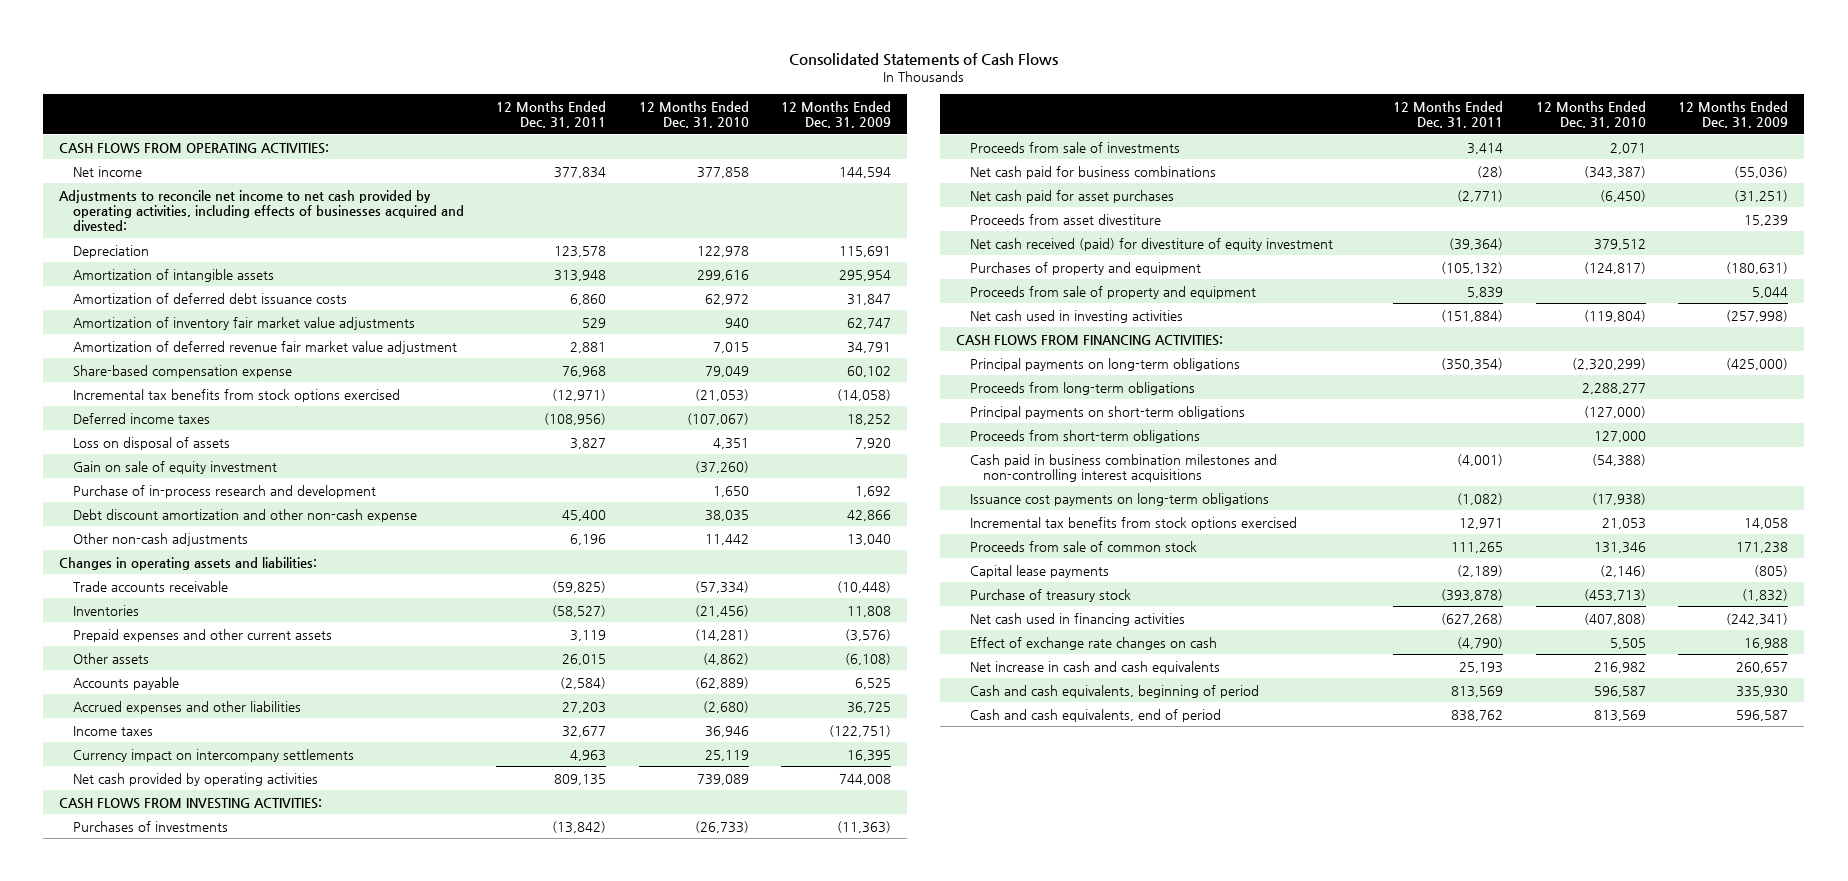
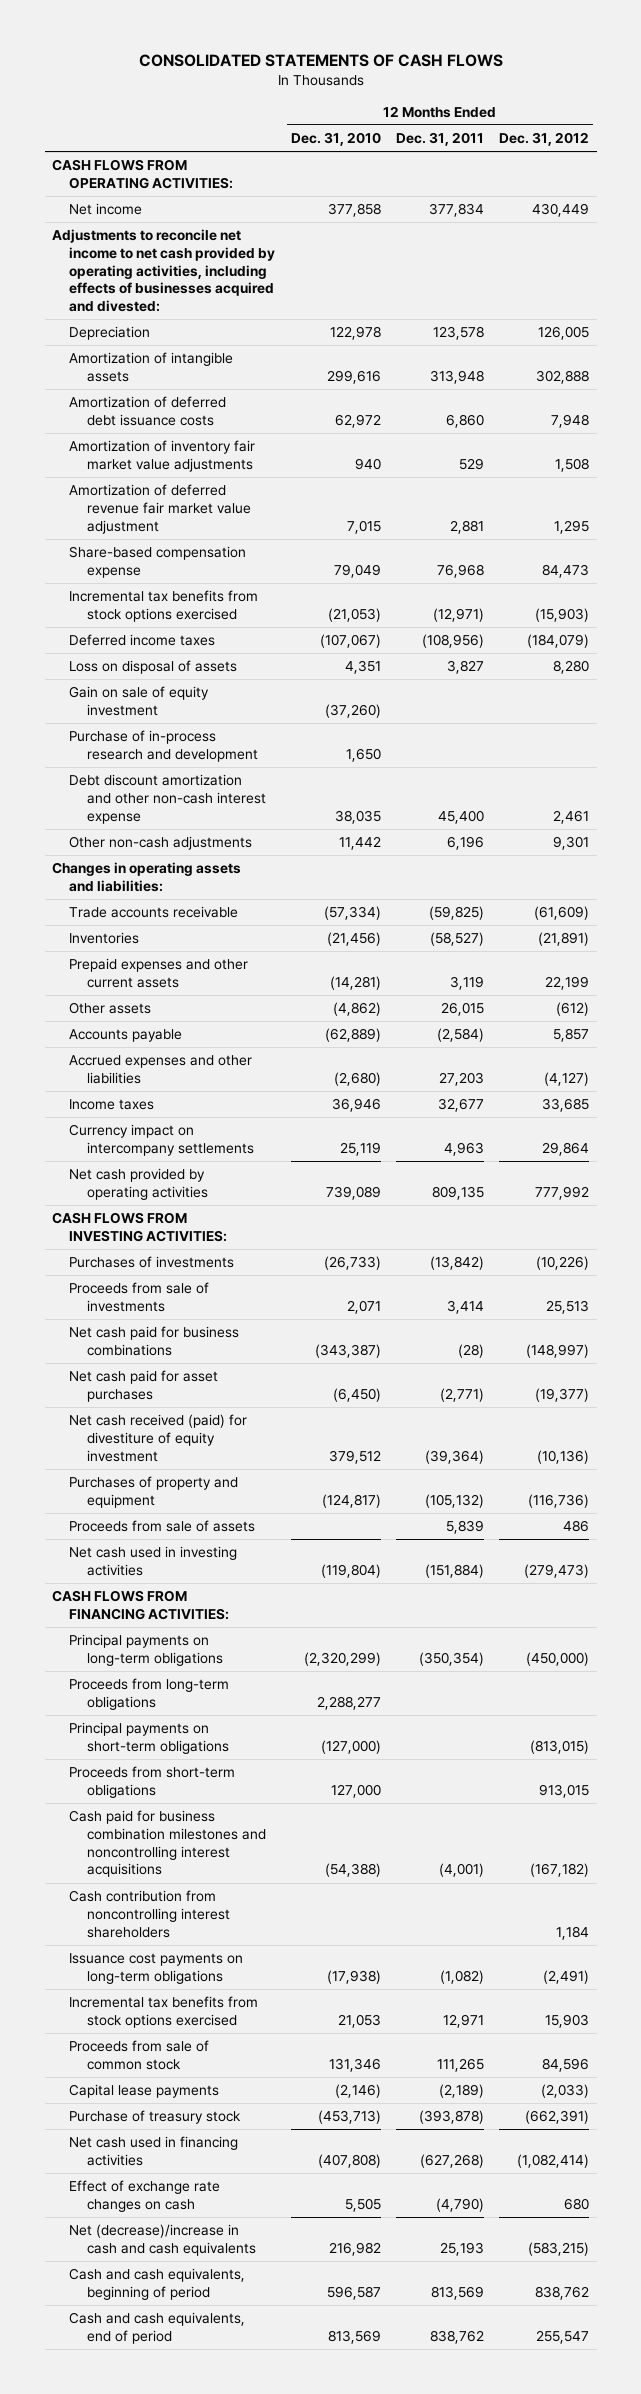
- Consolidated Statements of Cash Flows
+ CONSOLIDATED STATEMENTS OF CASH FLOWS
- | 12 Months Ended Dec. 31, 2011 | 12 Months Ended Dec. 31, 2010 | 12 Months Ended Dec. 31, 2009
+ | 12 Months Ended Dec. 31, 2010 | 12 Months Ended Dec. 31, 2011 | 12 Months Ended Dec. 31, 2012
- Debt discount amortization and other non-cash expense | 45,400 | 38,035 | 42,866
+ Debt discount amortization and other non-cash interest expense | 38,035 | 45,400 | 2,461
- Proceeds from asset divestiture | | | 15,239
- Proceeds from sale of property and equipment | 5,839 | | 5,044
+ Proceeds from sale of assets | | 5,839 | 486
- Cash paid in business combination milestones and non-controlling interest acquisitions | (4,001) | (54,388) |
+ Cash paid for business combination milestones and noncontrolling interest acquisitions | (54,388) | (4,001) | (167,182)
+ Cash contribution from noncontrolling interest shareholders | | | 1,184
- Net increase in cash and cash equivalents | 25,193 | 216,982 | 260,657
+ Net (decrease)/increase in cash and cash equivalents | 216,982 | 25,193 | (583,215)

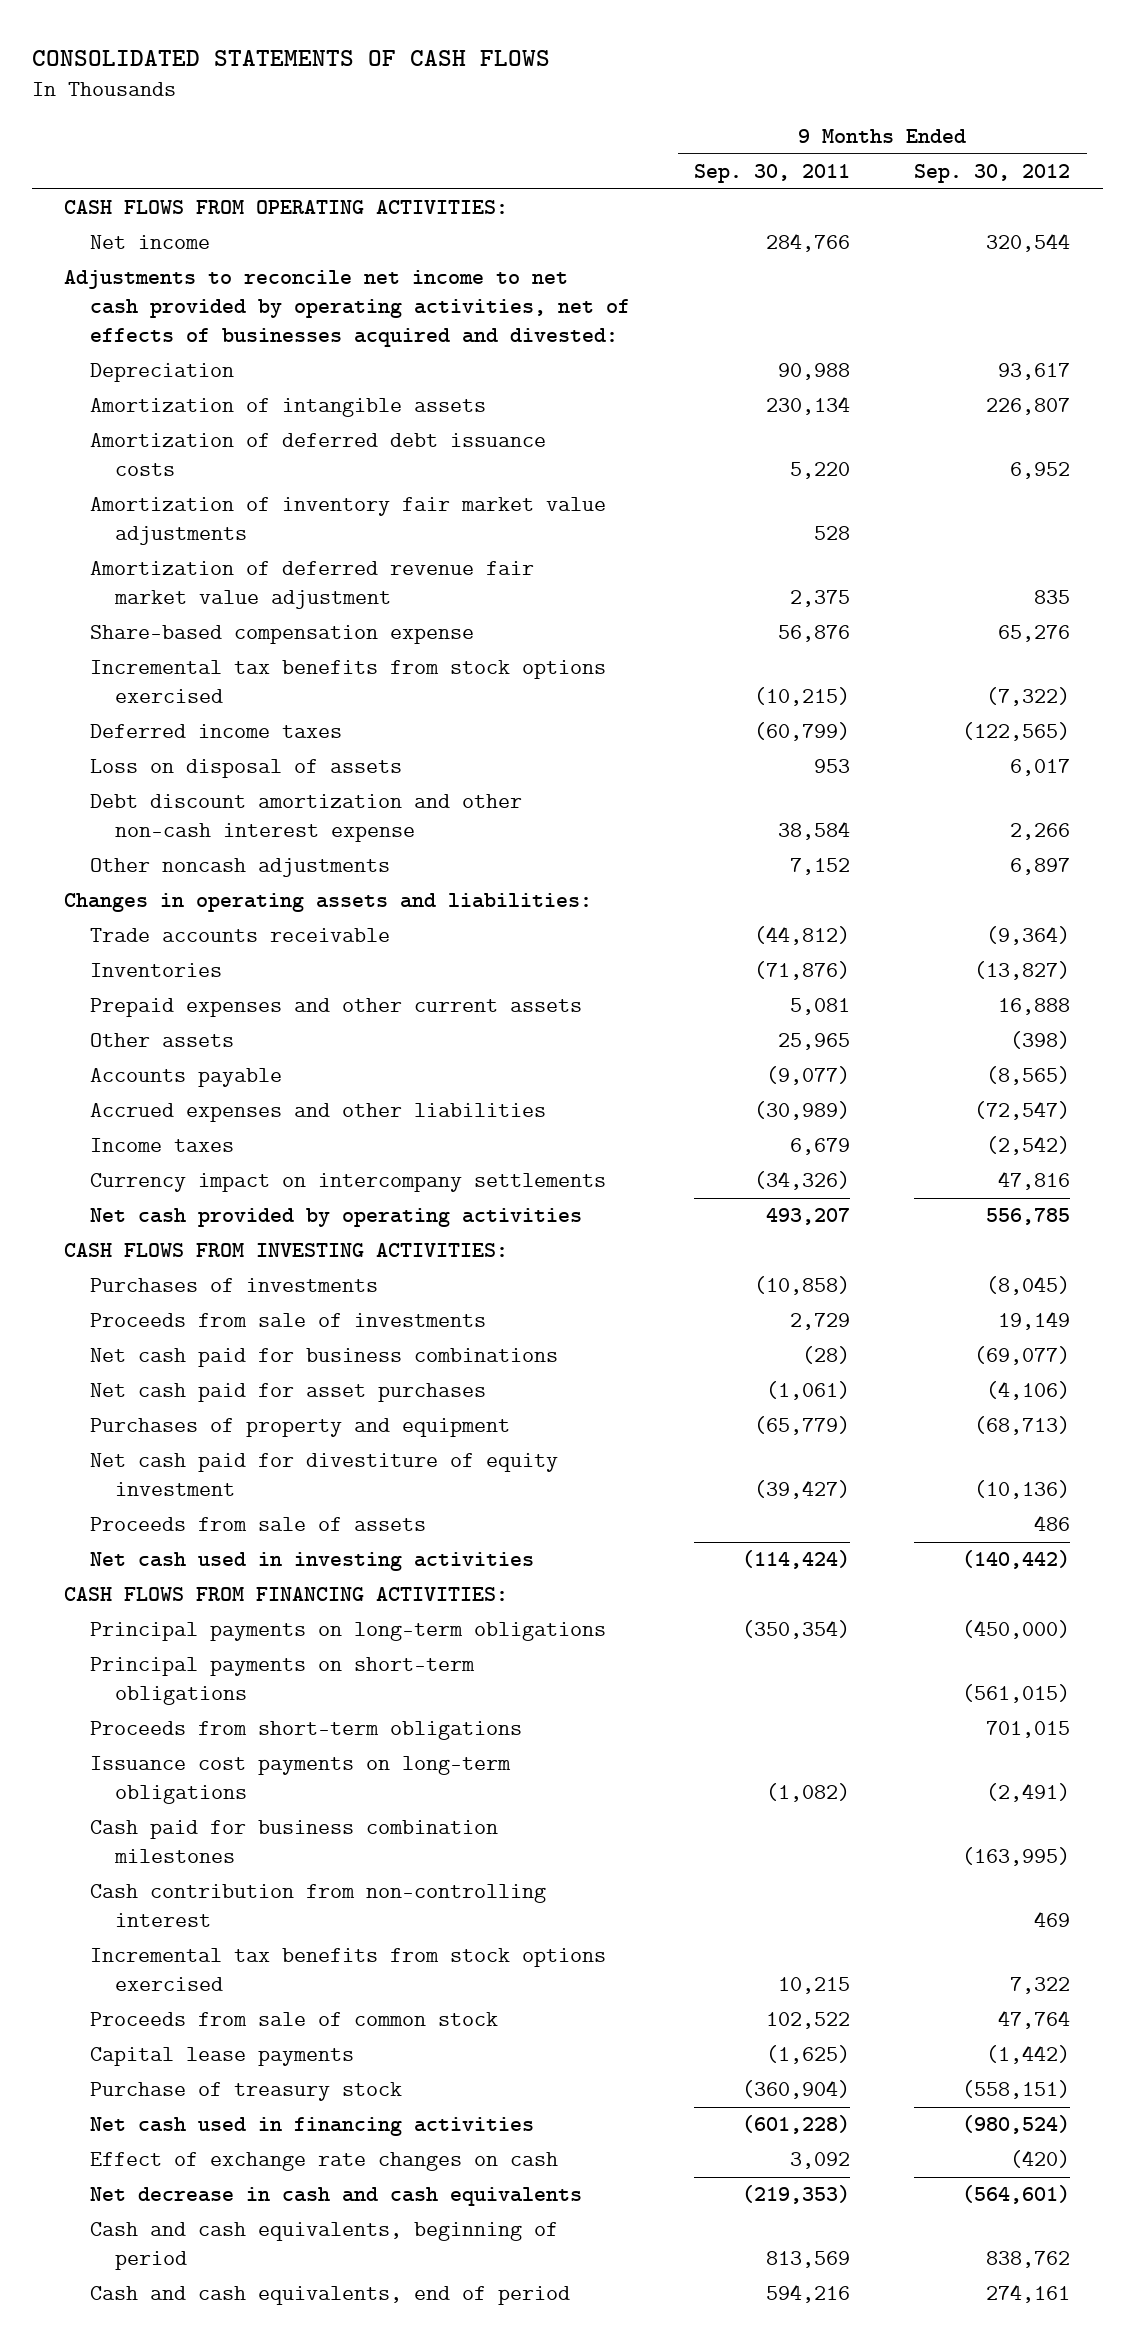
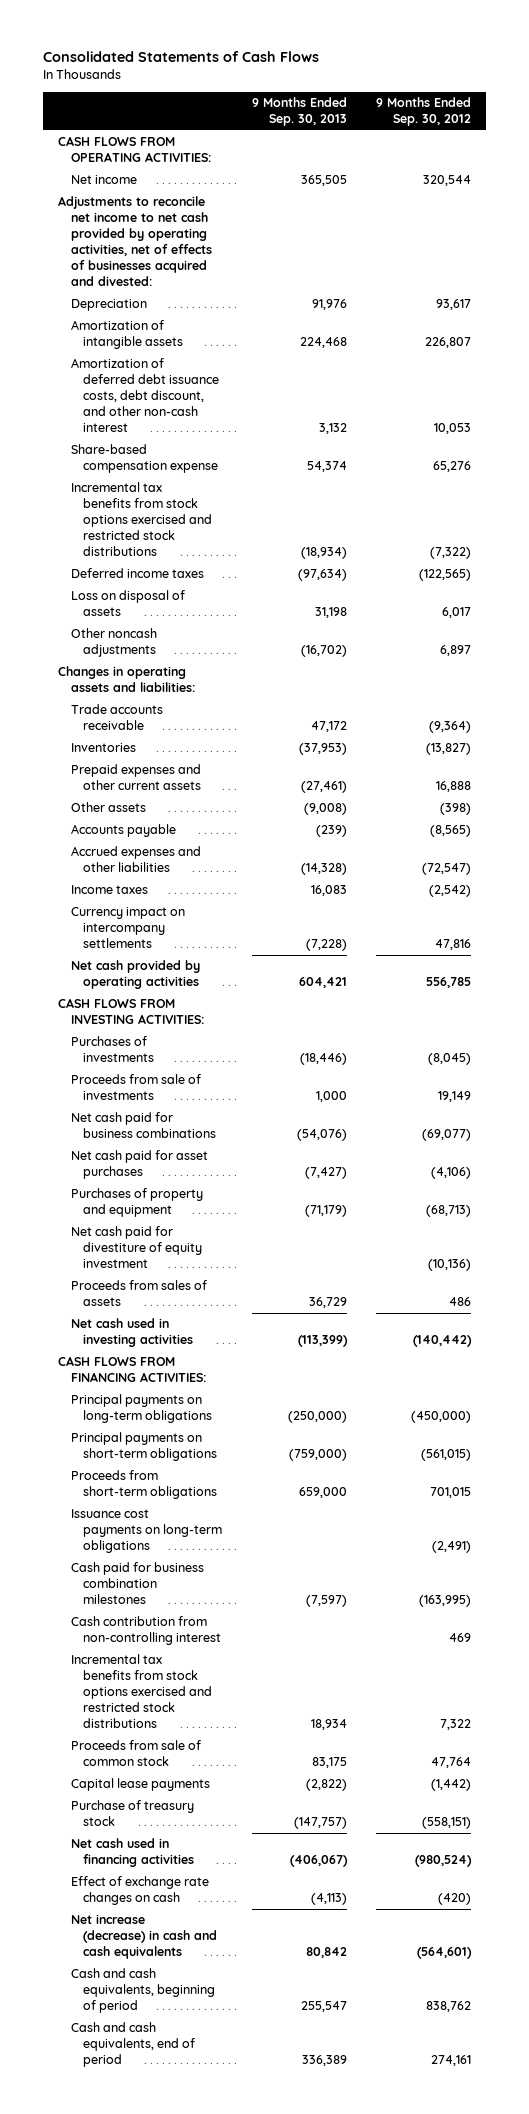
- CONSOLIDATED STATEMENTS OF CASH FLOWS
+ Consolidated Statements of Cash Flows
- | 9 Months Ended Sep. 30, 2011 | 9 Months Ended Sep. 30, 2012
+ | 9 Months Ended Sep. 30, 2013 | 9 Months Ended Sep. 30, 2012
- Amortization of deferred debt issuance costs | 5,220 | 6,952
- Amortization of inventory fair market value adjustments | 528 |
- Amortization of deferred revenue fair market value adjustment | 2,375 | 835
+ Amortization of deferred debt issuance costs, debt discount, and other non-cash interest | 3,132 | 10,053
- Incremental tax benefits from stock options exercised | (10,215) | (7,322)
+ Incremental tax benefits from stock options exercised and restricted stock distributions | (18,934) | (7,322)
- Debt discount amortization and other non-cash interest expense | 38,584 | 2,266
- Proceeds from sale of assets | | 486
+ Proceeds from sales of assets | 36,729 | 486
- Incremental tax benefits from stock options exercised | 10,215 | 7,322
+ Incremental tax benefits from stock options exercised and restricted stock distributions | 18,934 | 7,322
- Net decrease in cash and cash equivalents | (219,353) | (564,601)
+ Net increase (decrease) in cash and cash equivalents | 80,842 | (564,601)

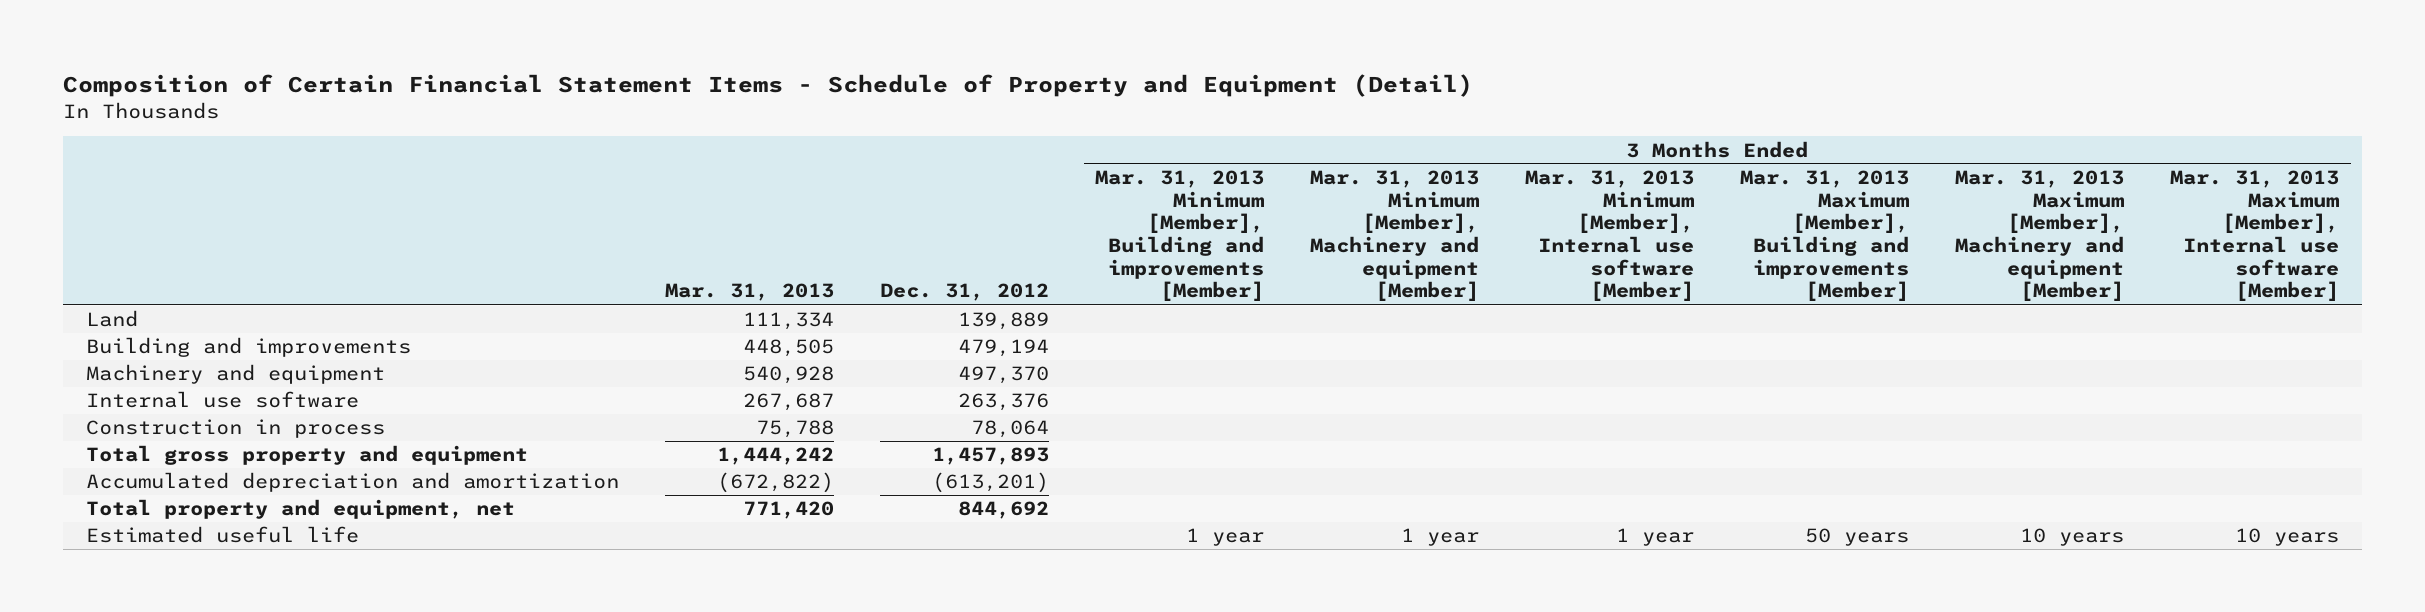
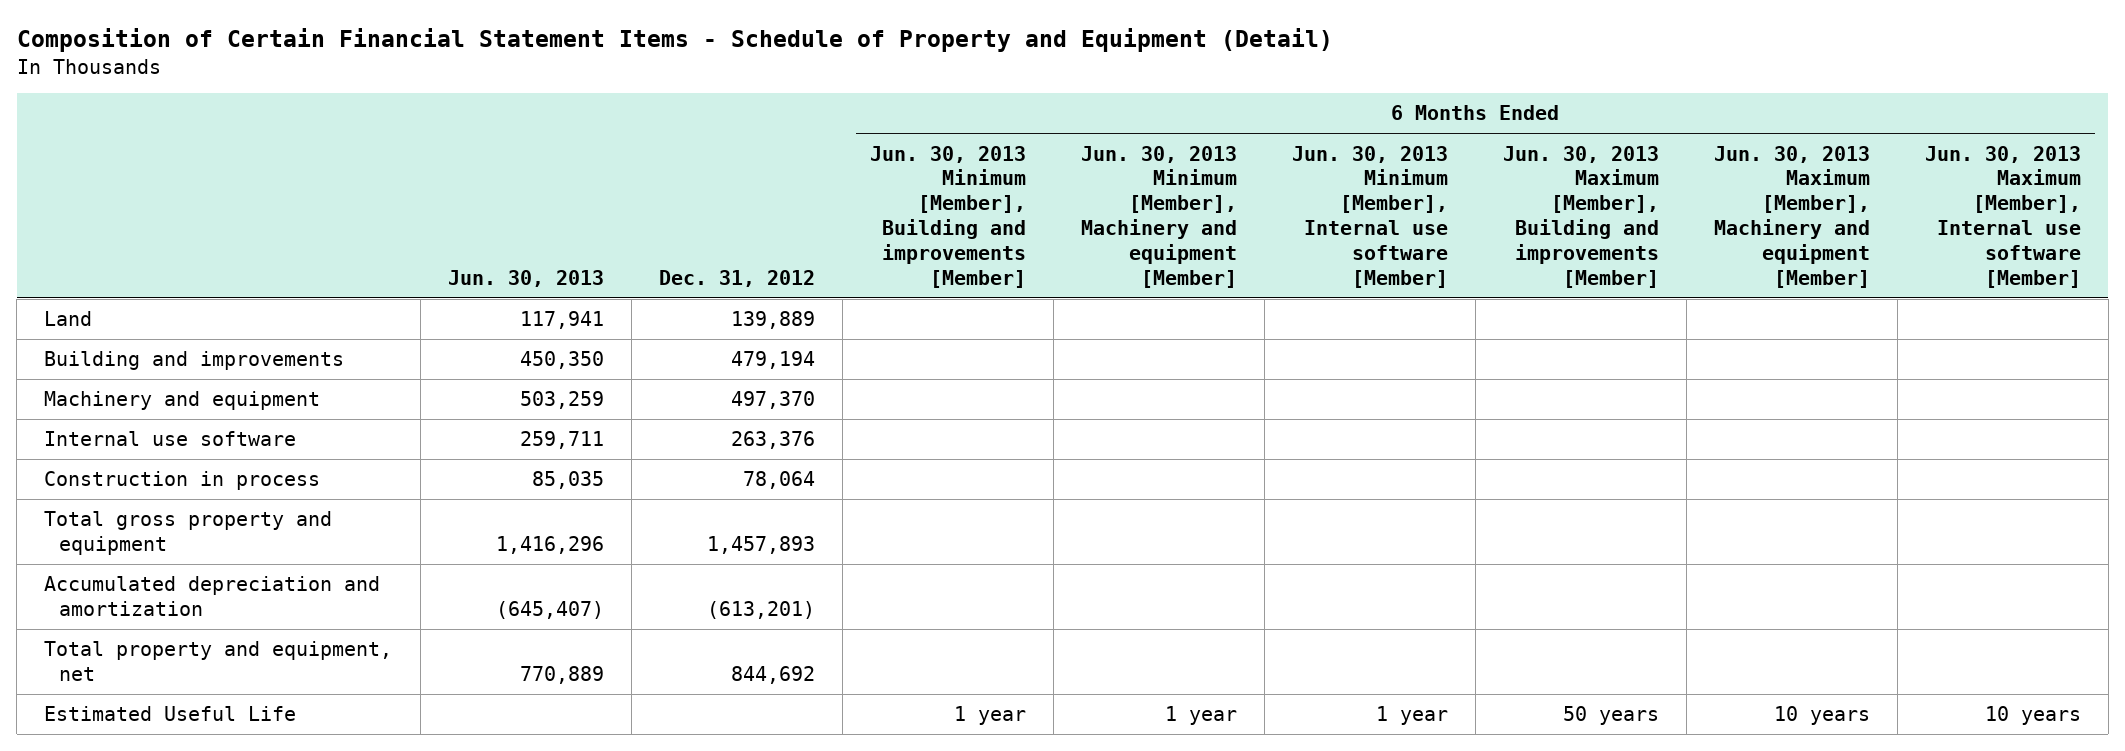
- | Mar. 31, 2013 | Dec. 31, 2012 | 3 Months Ended Mar. 31, 2013 Minimum [Member], Building and improvements [Member] | 3 Months Ended Mar. 31, 2013 Minimum [Member], Machinery and equipment [Member] | 3 Months Ended Mar. 31, 2013 Minimum [Member], Internal use software [Member] | 3 Months Ended Mar. 31, 2013 Maximum [Member], Building and improvements [Member] | 3 Months Ended Mar. 31, 2013 Maximum [Member], Machinery and equipment [Member] | 3 Months Ended Mar. 31, 2013 Maximum [Member], Internal use software [Member]
+ | Jun. 30, 2013 | Dec. 31, 2012 | 6 Months Ended Jun. 30, 2013 Minimum [Member], Building and improvements [Member] | 6 Months Ended Jun. 30, 2013 Minimum [Member], Machinery and equipment [Member] | 6 Months Ended Jun. 30, 2013 Minimum [Member], Internal use software [Member] | 6 Months Ended Jun. 30, 2013 Maximum [Member], Building and improvements [Member] | 6 Months Ended Jun. 30, 2013 Maximum [Member], Machinery and equipment [Member] | 6 Months Ended Jun. 30, 2013 Maximum [Member], Internal use software [Member]
- Estimated useful life | | | 1 year | 1 year | 1 year | 50 years | 10 years | 10 years
+ Estimated Useful Life | | | 1 year | 1 year | 1 year | 50 years | 10 years | 10 years

